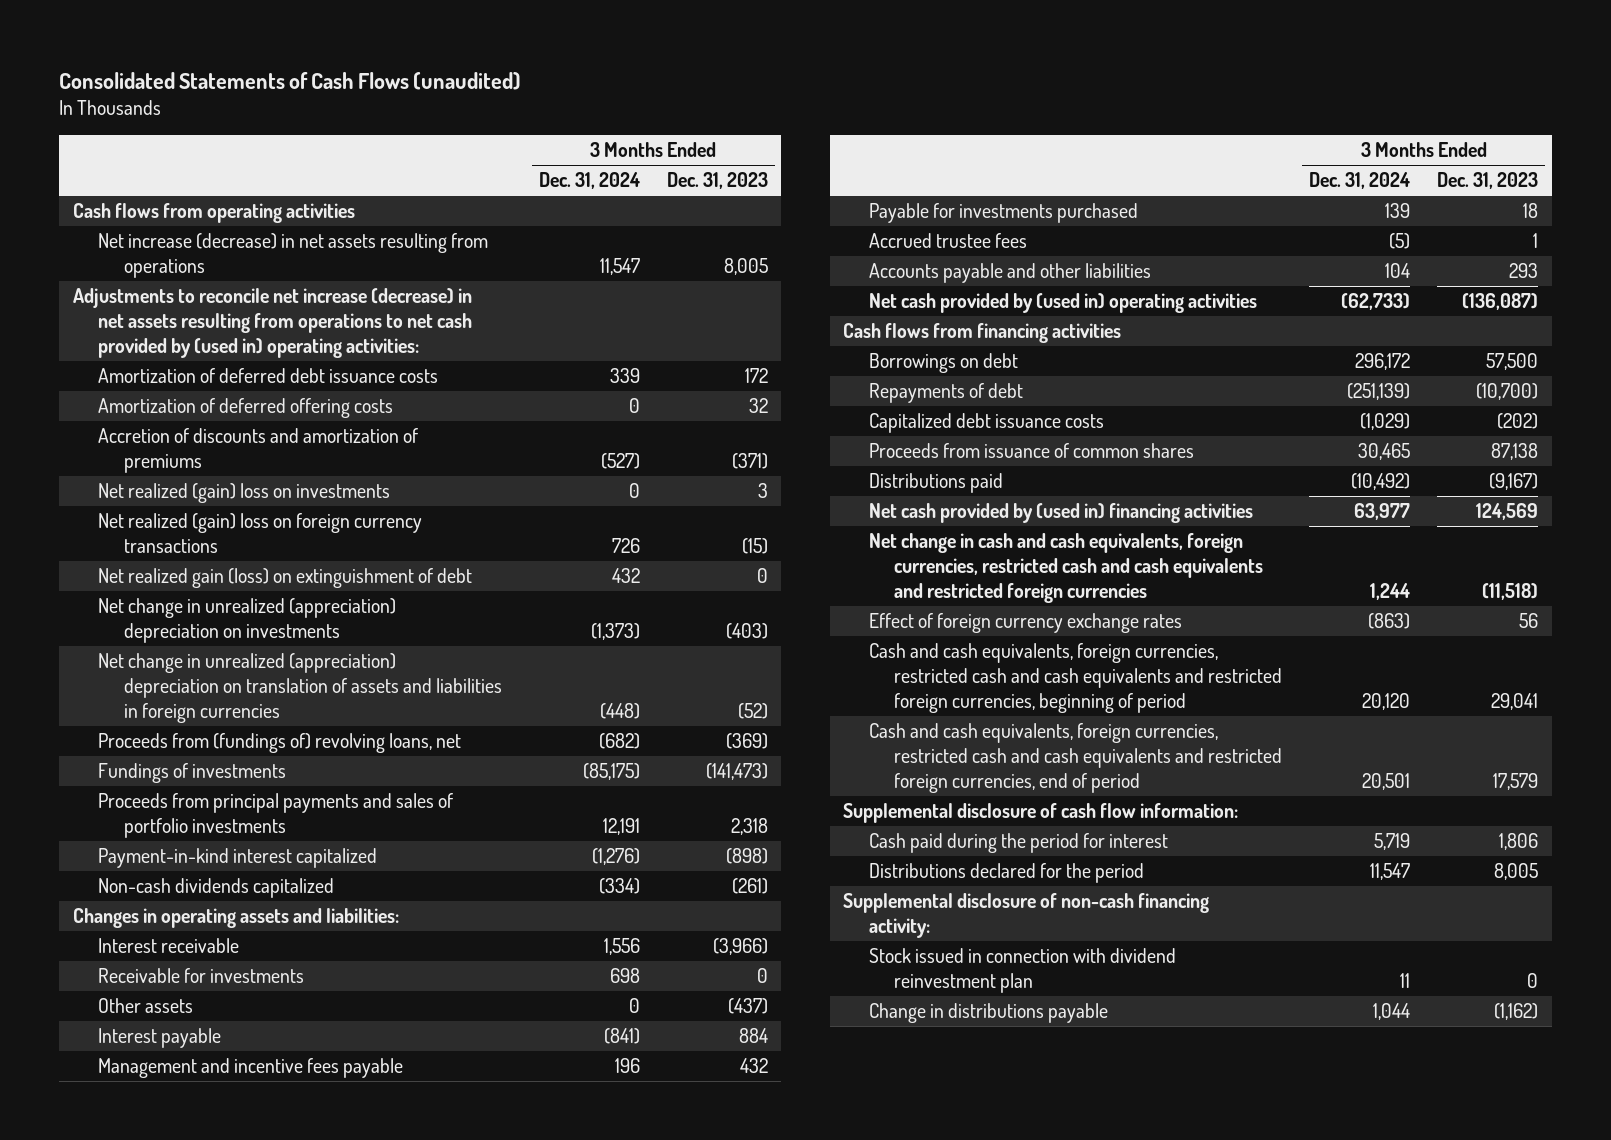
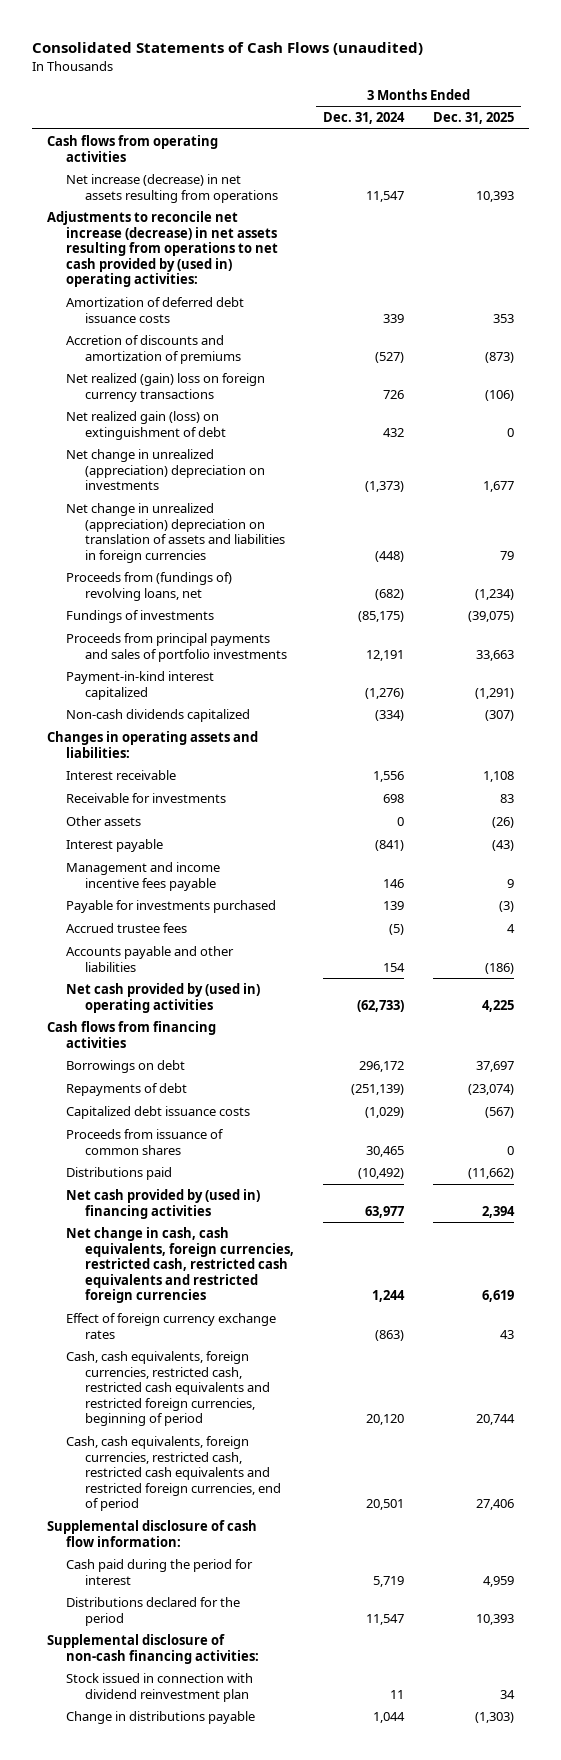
- | 3 Months Ended Dec. 31, 2024 | 3 Months Ended Dec. 31, 2023
+ | 3 Months Ended Dec. 31, 2024 | 3 Months Ended Dec. 31, 2025
- Amortization of deferred offering costs | 0 | 32
- Net realized (gain) loss on investments | 0 | 3
- Management and incentive fees payable | 196 | 432
+ Management and income incentive fees payable | 146 | 9
- Accounts payable and other liabilities | 104 | 293
+ Accounts payable and other liabilities | 154 | (186)
- Net change in cash and cash equivalents, foreign currencies, restricted cash and cash equivalents and restricted foreign currencies | 1,244 | (11,518)
+ Net change in cash, cash equivalents, foreign currencies, restricted cash, restricted cash equivalents and restricted foreign currencies | 1,244 | 6,619
- Cash and cash equivalents, foreign currencies, restricted cash and cash equivalents and restricted foreign currencies, beginning of period | 20,120 | 29,041
- Cash and cash equivalents, foreign currencies, restricted cash and cash equivalents and restricted foreign currencies, end of period | 20,501 | 17,579
+ Cash, cash equivalents, foreign currencies, restricted cash, restricted cash equivalents and restricted foreign currencies, beginning of period | 20,120 | 20,744
+ Cash, cash equivalents, foreign currencies, restricted cash, restricted cash equivalents and restricted foreign currencies, end of period | 20,501 | 27,406
- Supplemental disclosure of non-cash financing activity:
+ Supplemental disclosure of non-cash financing activities:

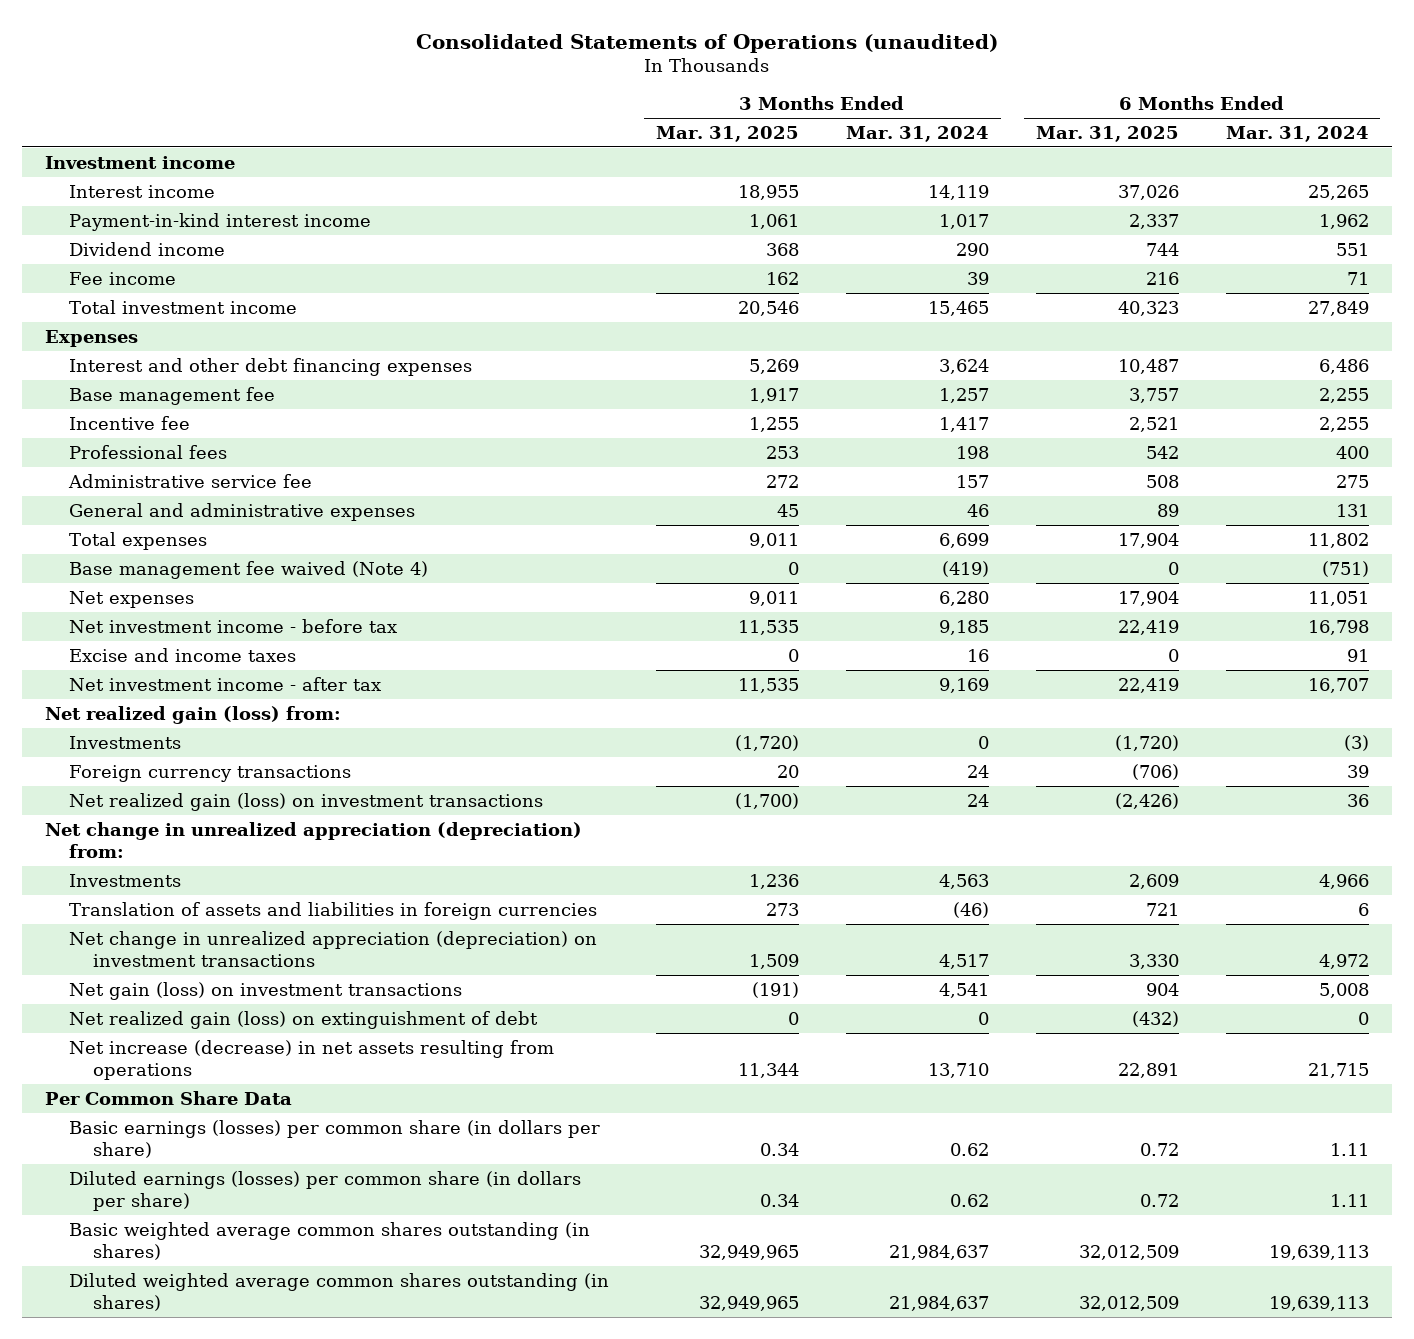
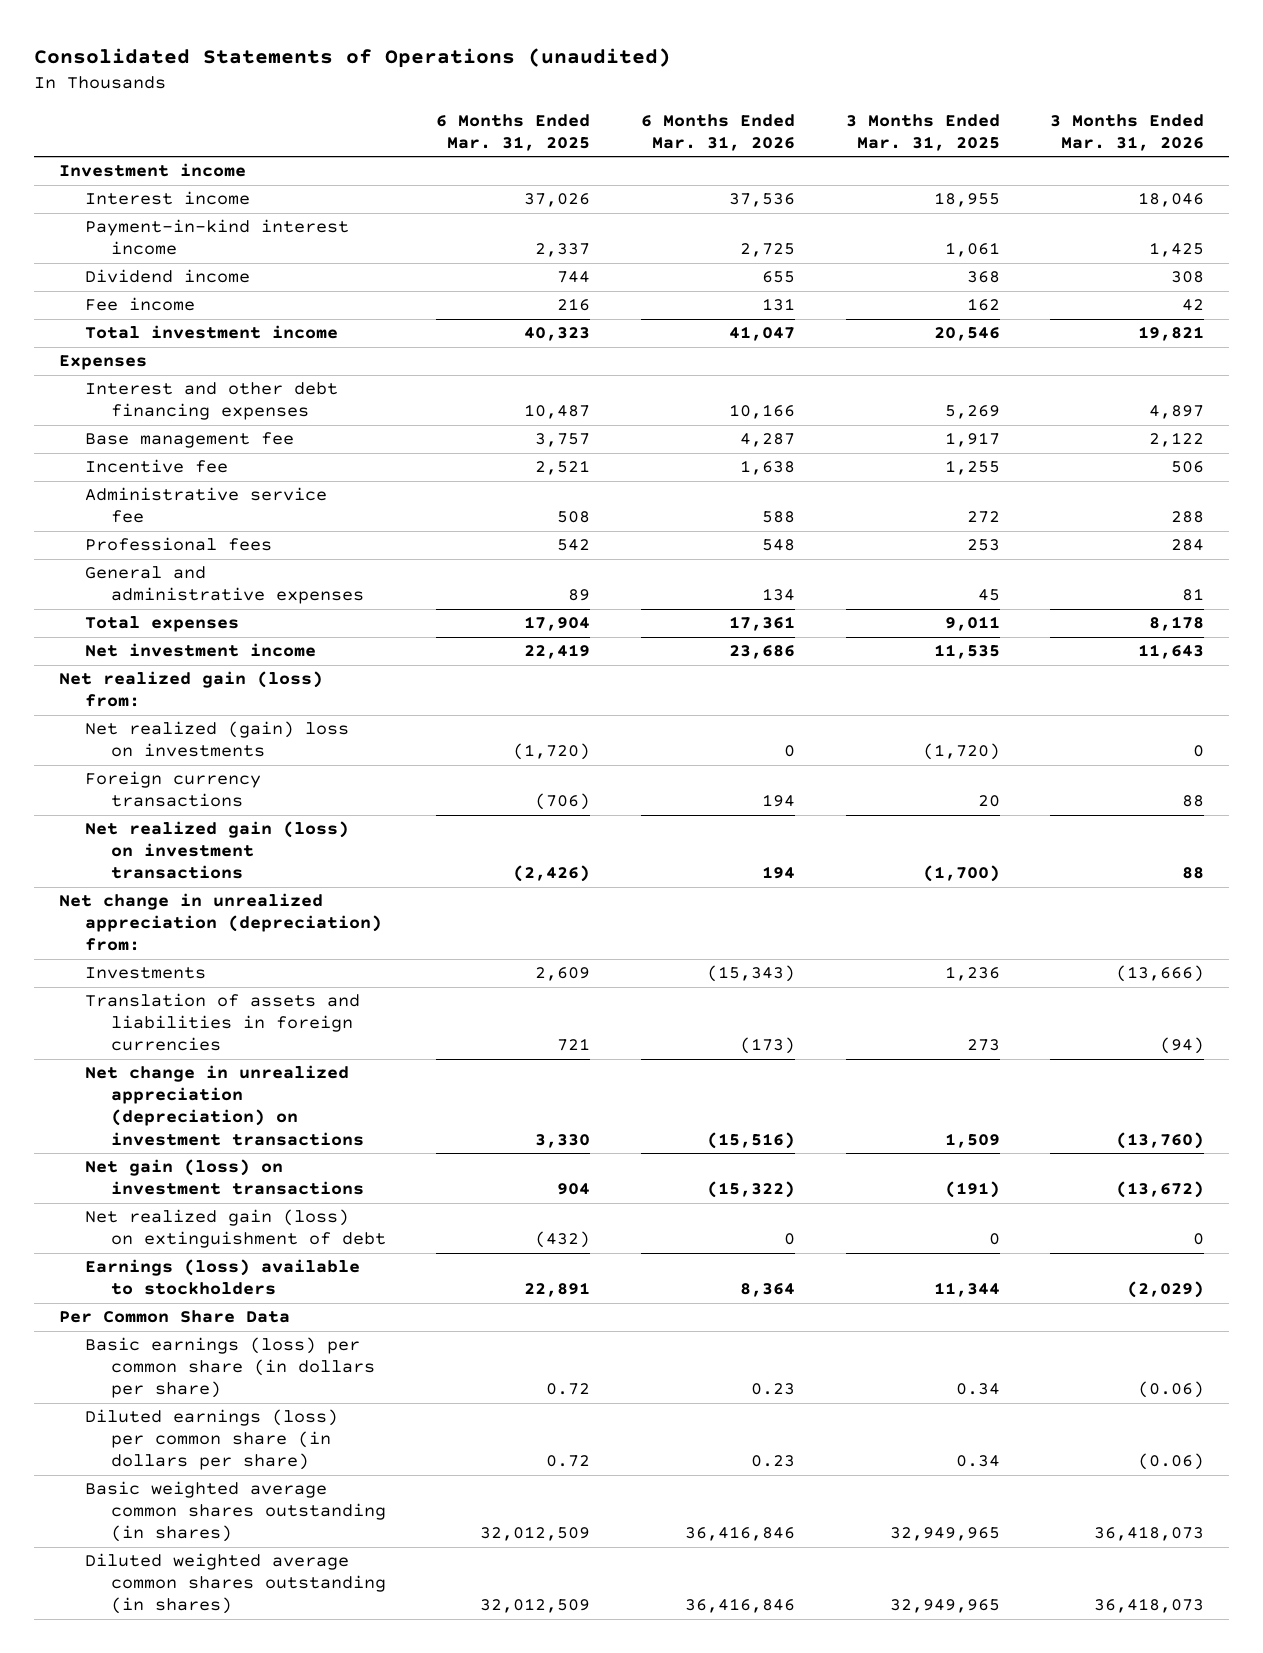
- | 3 Months Ended Mar. 31, 2025 | 3 Months Ended Mar. 31, 2024 | 6 Months Ended Mar. 31, 2025 | 6 Months Ended Mar. 31, 2024
+ | 6 Months Ended Mar. 31, 2025 | 6 Months Ended Mar. 31, 2026 | 3 Months Ended Mar. 31, 2025 | 3 Months Ended Mar. 31, 2026
moved down: Professional fees | 542 | 548 | 253 | 284
- Base management fee waived (Note 4) | 0 | (419) | 0 | (751)
- Net expenses | 9,011 | 6,280 | 17,904 | 11,051
- Net investment income - before tax | 11,535 | 9,185 | 22,419 | 16,798
- Excise and income taxes | 0 | 16 | 0 | 91
- Net investment income - after tax | 11,535 | 9,169 | 22,419 | 16,707
+ Net investment income | 22,419 | 23,686 | 11,535 | 11,643
- Investments | (1,720) | 0 | (1,720) | (3)
+ Net realized (gain) loss on investments | (1,720) | 0 | (1,720) | 0
- Net increase (decrease) in net assets resulting from operations | 11,344 | 13,710 | 22,891 | 21,715
+ Earnings (loss) available to stockholders | 22,891 | 8,364 | 11,344 | (2,029)
- Basic earnings (losses) per common share (in dollars per share) | 0.34 | 0.62 | 0.72 | 1.11
- Diluted earnings (losses) per common share (in dollars per share) | 0.34 | 0.62 | 0.72 | 1.11
+ Basic earnings (loss) per common share (in dollars per share) | 0.72 | 0.23 | 0.34 | (0.06)
+ Diluted earnings (loss) per common share (in dollars per share) | 0.72 | 0.23 | 0.34 | (0.06)

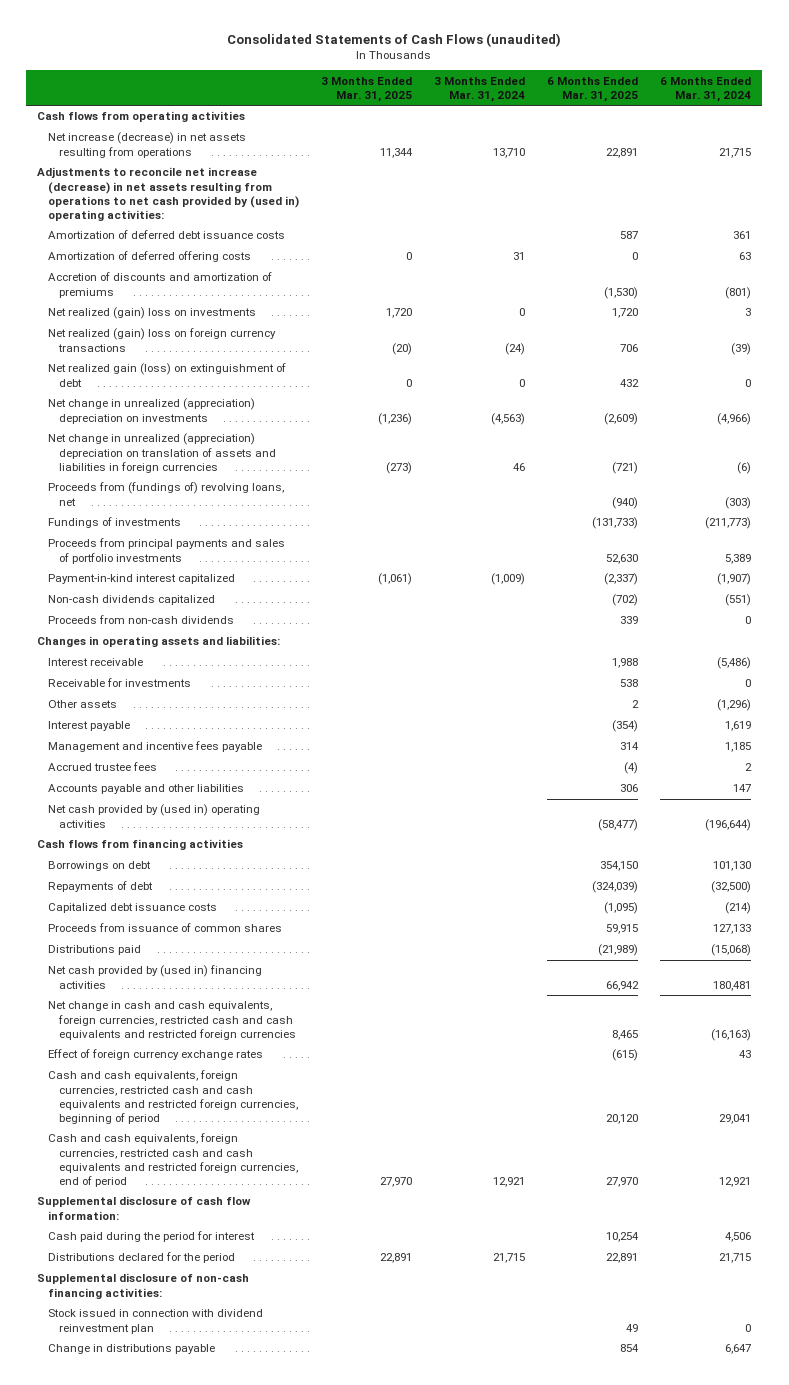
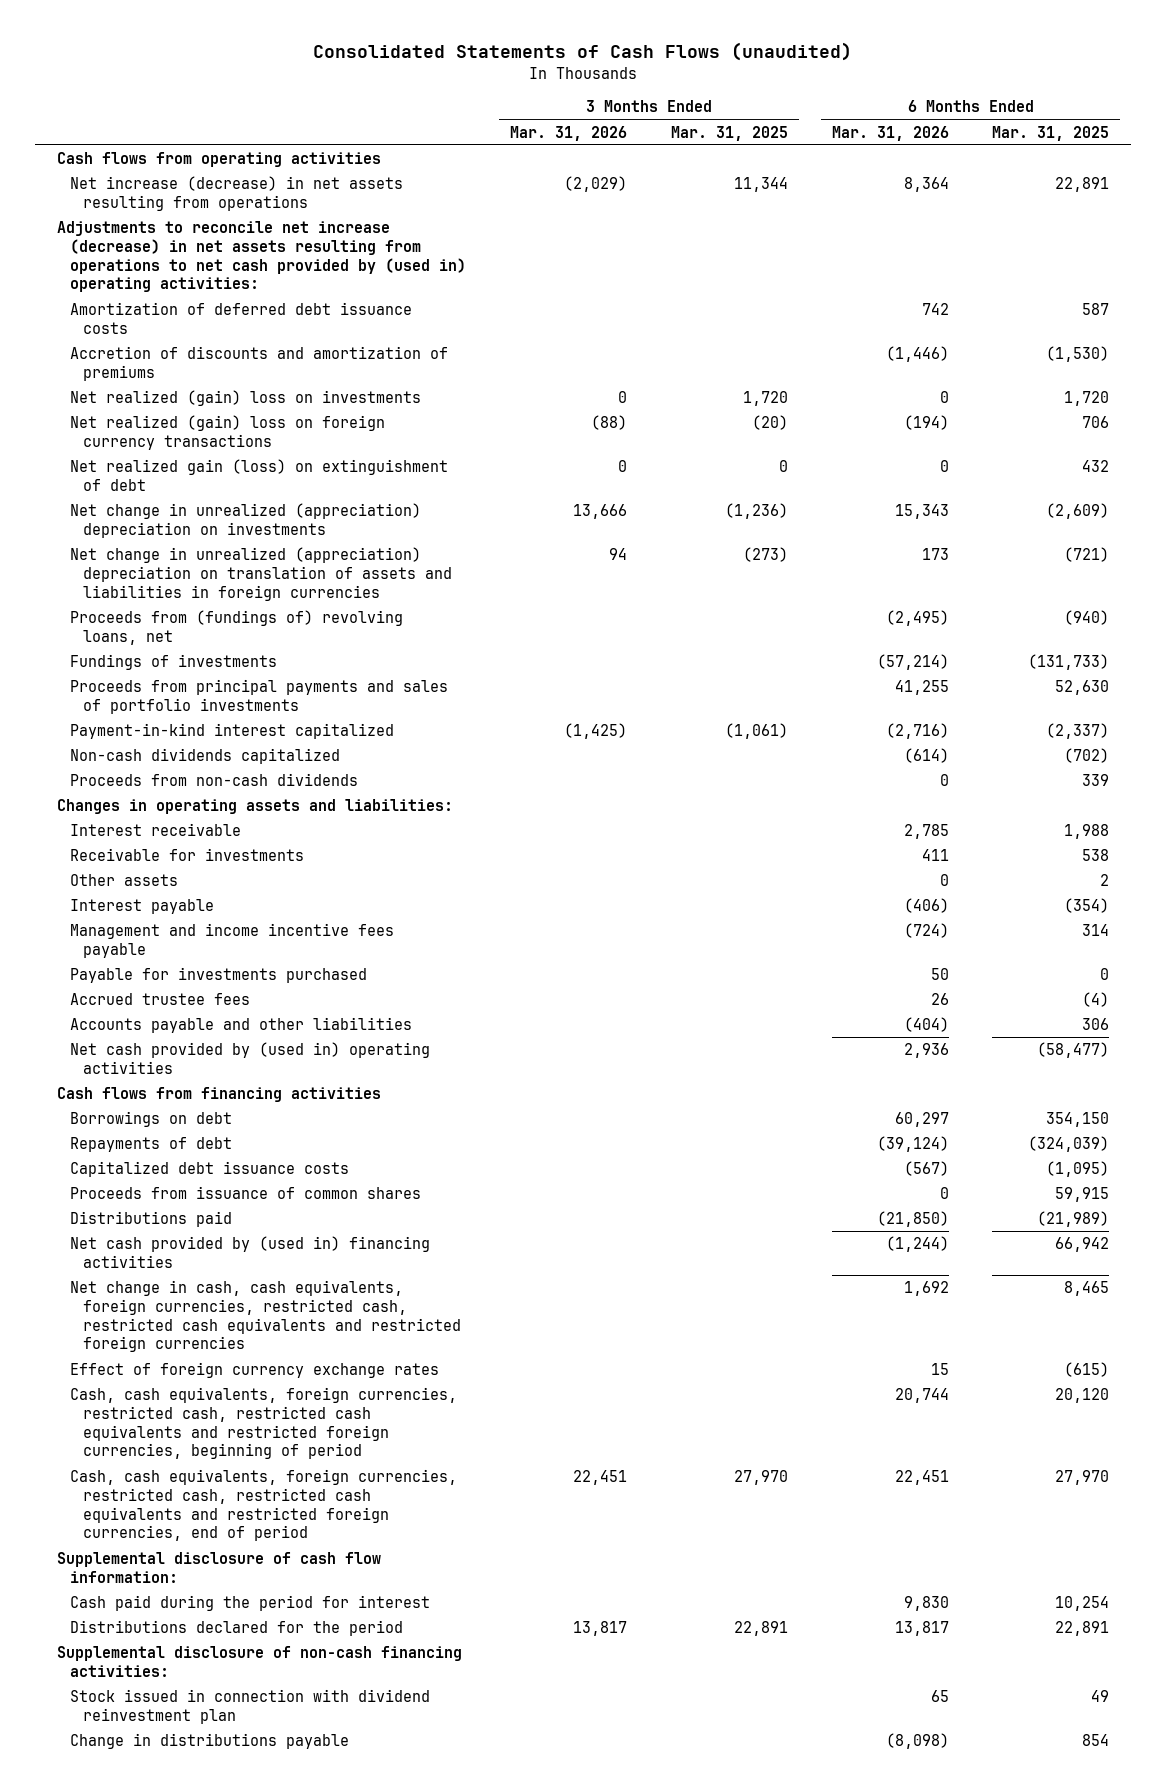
- | 3 Months Ended Mar. 31, 2025 | 3 Months Ended Mar. 31, 2024 | 6 Months Ended Mar. 31, 2025 | 6 Months Ended Mar. 31, 2024
+ | 3 Months Ended Mar. 31, 2026 | 3 Months Ended Mar. 31, 2025 | 6 Months Ended Mar. 31, 2026 | 6 Months Ended Mar. 31, 2025
- Amortization of deferred offering costs | 0 | 31 | 0 | 63
- Management and incentive fees payable | | | 314 | 1,185
+ Management and income incentive fees payable | | | (724) | 314
+ Payable for investments purchased | | | 50 | 0
- Net change in cash and cash equivalents, foreign currencies, restricted cash and cash equivalents and restricted foreign currencies | | | 8,465 | (16,163)
+ Net change in cash, cash equivalents, foreign currencies, restricted cash, restricted cash equivalents and restricted foreign currencies | | | 1,692 | 8,465
- Cash and cash equivalents, foreign currencies, restricted cash and cash equivalents and restricted foreign currencies, beginning of period | | | 20,120 | 29,041
- Cash and cash equivalents, foreign currencies, restricted cash and cash equivalents and restricted foreign currencies, end of period | 27,970 | 12,921 | 27,970 | 12,921
+ Cash, cash equivalents, foreign currencies, restricted cash, restricted cash equivalents and restricted foreign currencies, beginning of period | | | 20,744 | 20,120
+ Cash, cash equivalents, foreign currencies, restricted cash, restricted cash equivalents and restricted foreign currencies, end of period | 22,451 | 27,970 | 22,451 | 27,970

